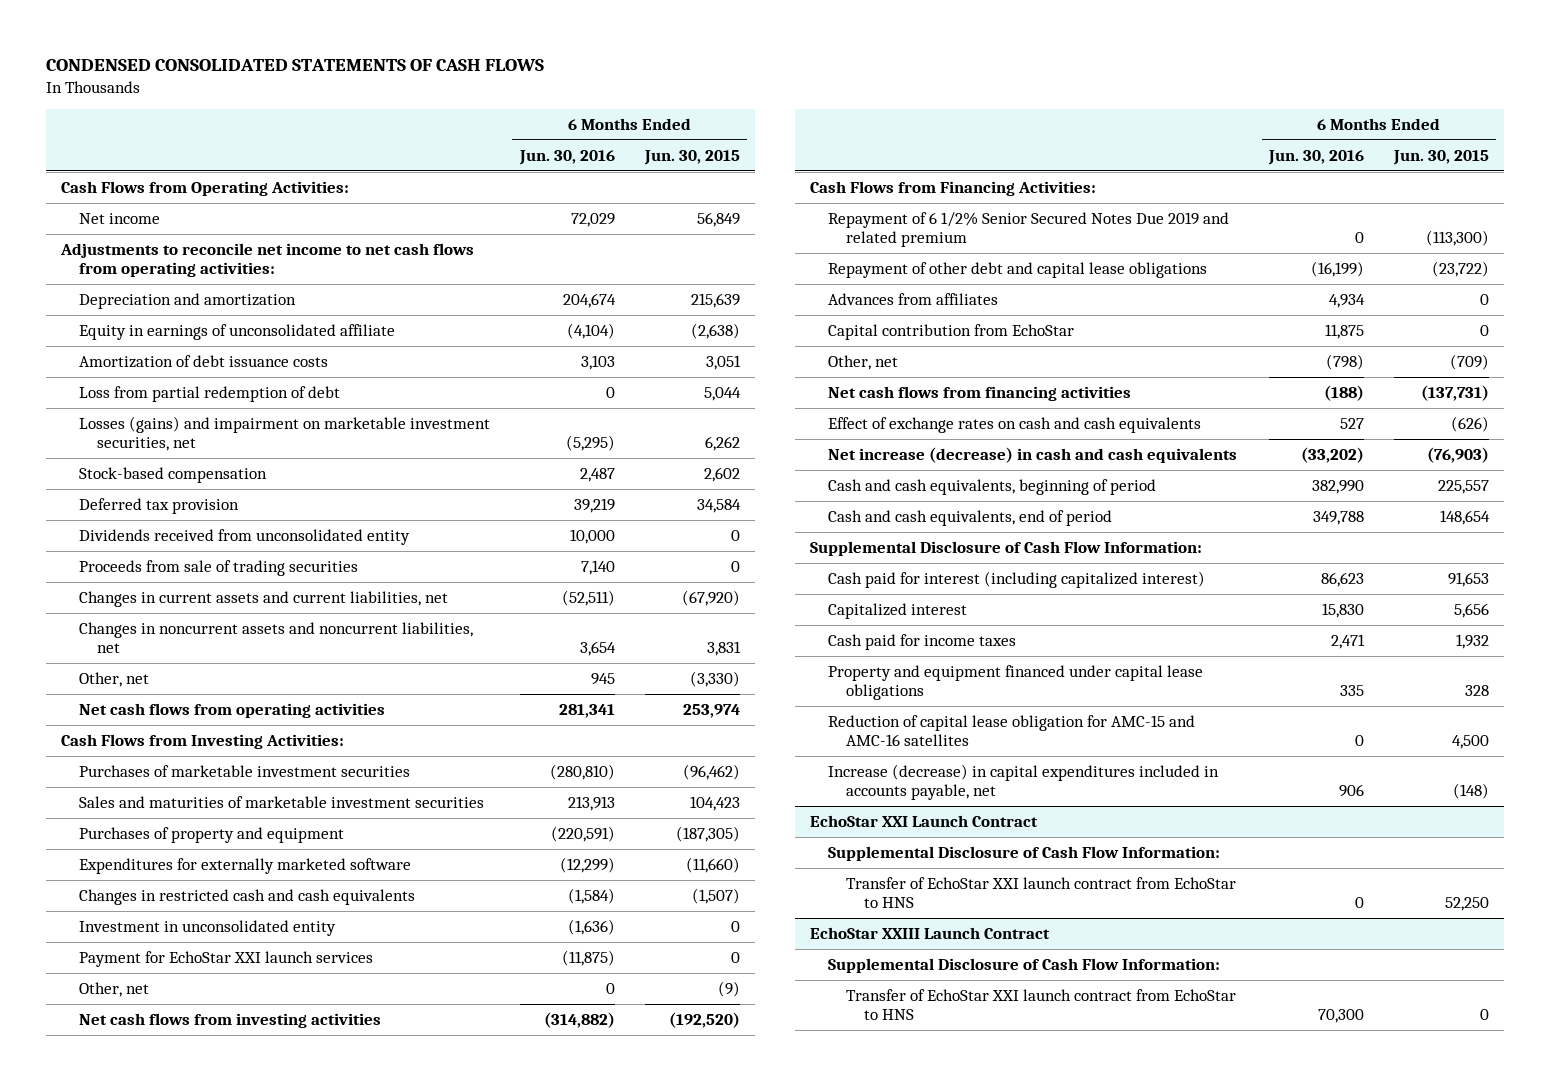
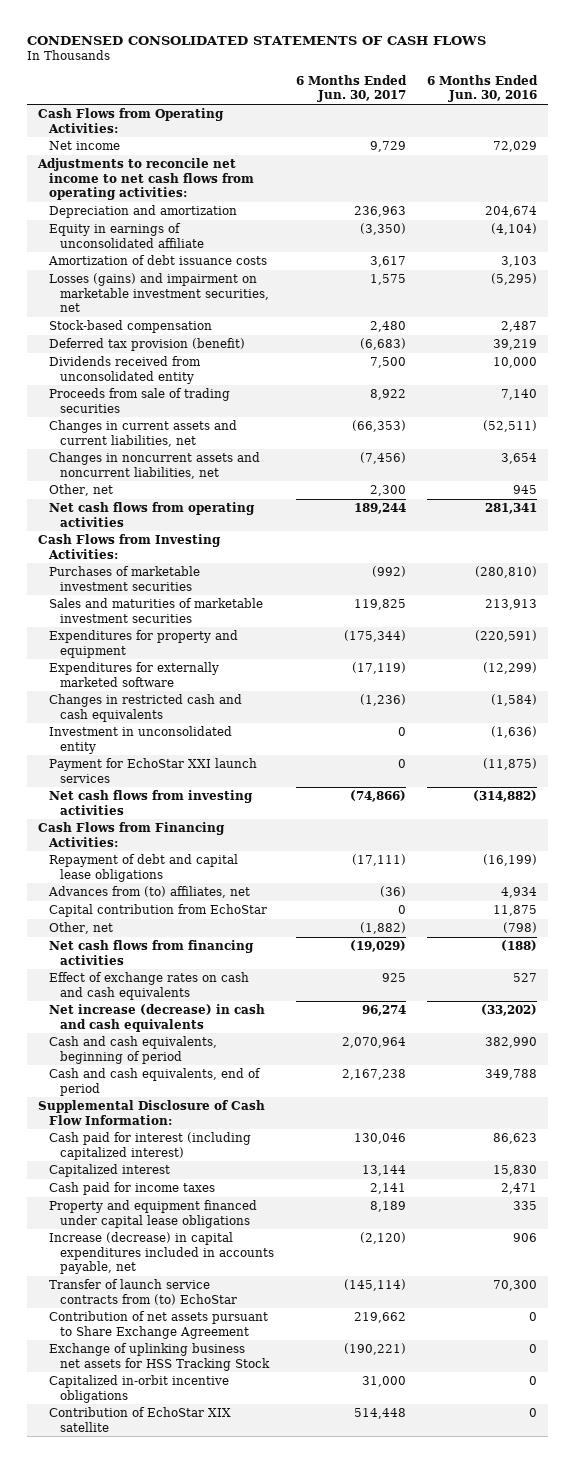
- | 6 Months Ended Jun. 30, 2016 | 6 Months Ended Jun. 30, 2015
+ | 6 Months Ended Jun. 30, 2017 | 6 Months Ended Jun. 30, 2016
- Loss from partial redemption of debt | 0 | 5,044
- Deferred tax provision | 39,219 | 34,584
+ Deferred tax provision (benefit) | (6,683) | 39,219
- Purchases of property and equipment | (220,591) | (187,305)
+ Expenditures for property and equipment | (175,344) | (220,591)
- Other, net | 0 | (9)
- Repayment of 6 1/2% Senior Secured Notes Due 2019 and related premium | 0 | (113,300)
- Repayment of other debt and capital lease obligations | (16,199) | (23,722)
- Advances from affiliates | 4,934 | 0
+ Repayment of debt and capital lease obligations | (17,111) | (16,199)
+ Advances from (to) affiliates, net | (36) | 4,934
- Reduction of capital lease obligation for AMC-15 and AMC-16 satellites | 0 | 4,500
- EchoStar XXI Launch Contract
- Supplemental Disclosure of Cash Flow Information:
- Transfer of EchoStar XXI launch contract from EchoStar to HNS | 0 | 52,250
- EchoStar XXIII Launch Contract
- Supplemental Disclosure of Cash Flow Information:
- Transfer of EchoStar XXI launch contract from EchoStar to HNS | 70,300 | 0
+ Transfer of launch service contracts from (to) EchoStar | (145,114) | 70,300
+ Contribution of net assets pursuant to Share Exchange Agreement | 219,662 | 0
+ Exchange of uplinking business net assets for HSS Tracking Stock | (190,221) | 0
+ Capitalized in-orbit incentive obligations | 31,000 | 0
+ Contribution of EchoStar XIX satellite | 514,448 | 0

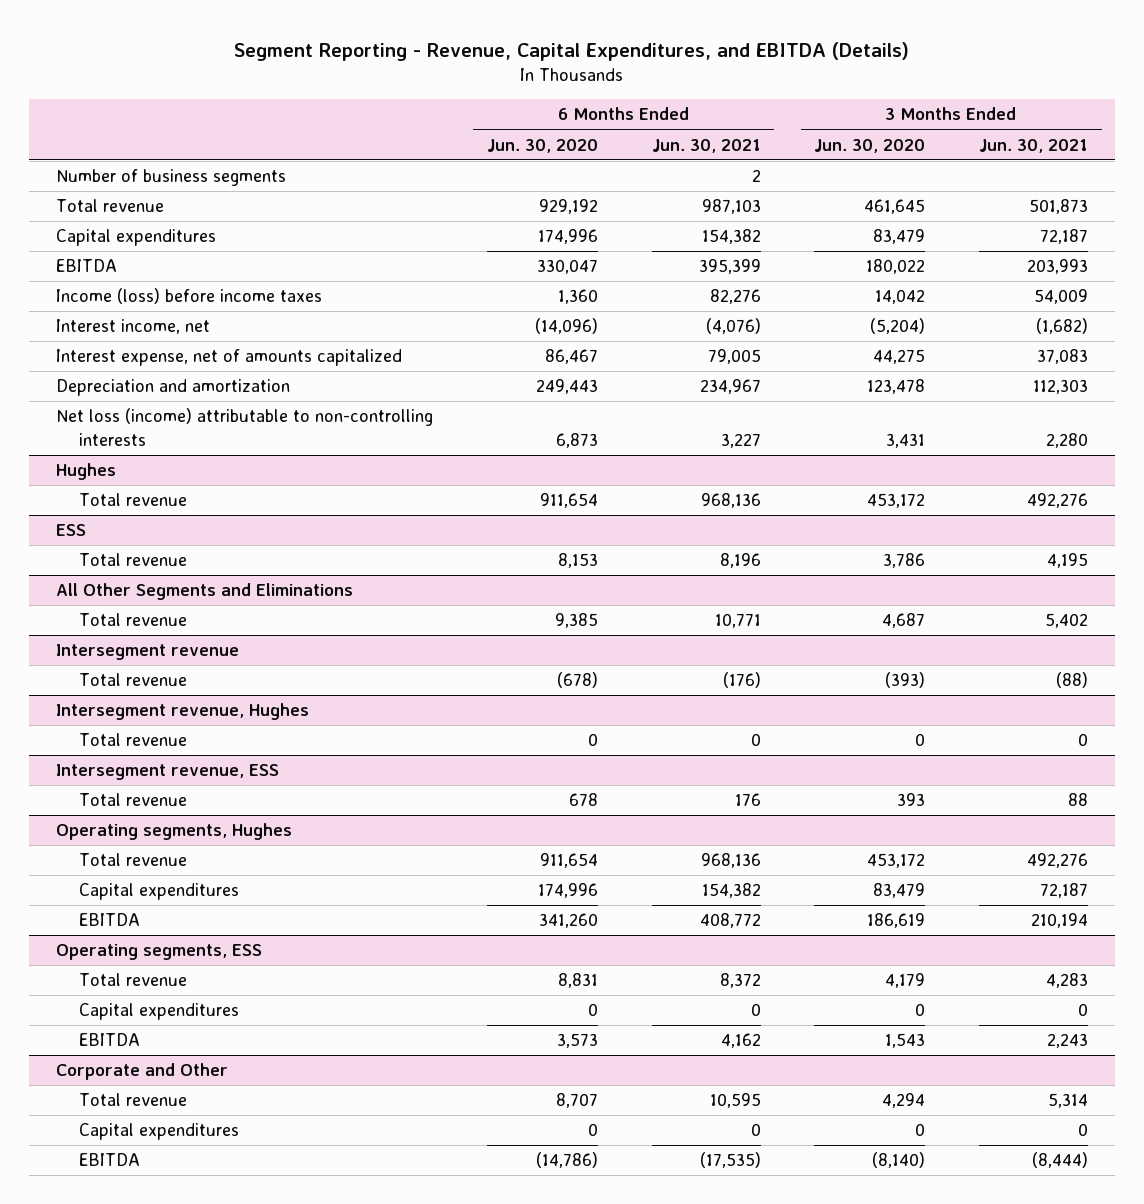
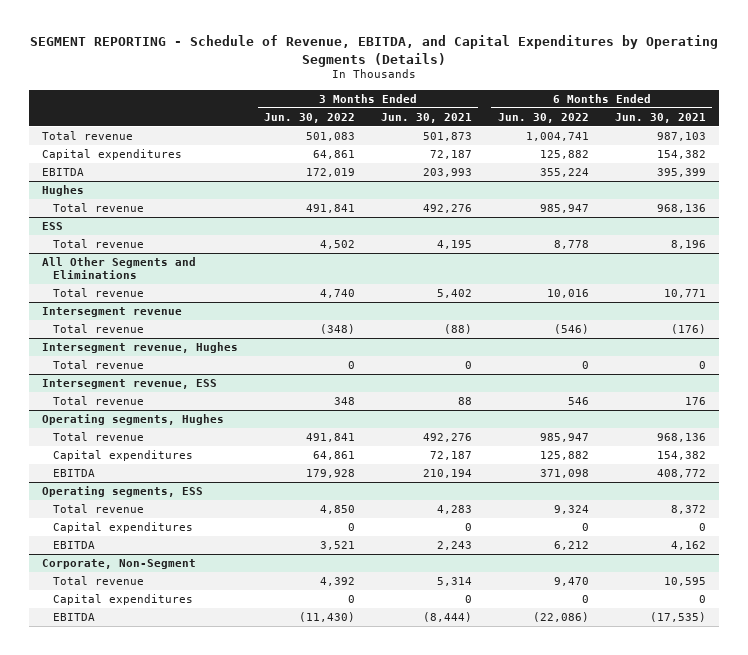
- Segment Reporting - Revenue, Capital Expenditures, and EBITDA (Details)
+ SEGMENT REPORTING - Schedule of Revenue, EBITDA, and Capital Expenditures by Operating Segments (Details)
- | 6 Months Ended Jun. 30, 2020 | 6 Months Ended Jun. 30, 2021 | 3 Months Ended Jun. 30, 2020 | 3 Months Ended Jun. 30, 2021
+ | 3 Months Ended Jun. 30, 2022 | 3 Months Ended Jun. 30, 2021 | 6 Months Ended Jun. 30, 2022 | 6 Months Ended Jun. 30, 2021
- Number of business segments | | 2 | |
- Income (loss) before income taxes | 1,360 | 82,276 | 14,042 | 54,009
- Interest income, net | (14,096) | (4,076) | (5,204) | (1,682)
- Interest expense, net of amounts capitalized | 86,467 | 79,005 | 44,275 | 37,083
- Depreciation and amortization | 249,443 | 234,967 | 123,478 | 112,303
- Net loss (income) attributable to non-controlling interests | 6,873 | 3,227 | 3,431 | 2,280
- Corporate and Other
+ Corporate, Non-Segment

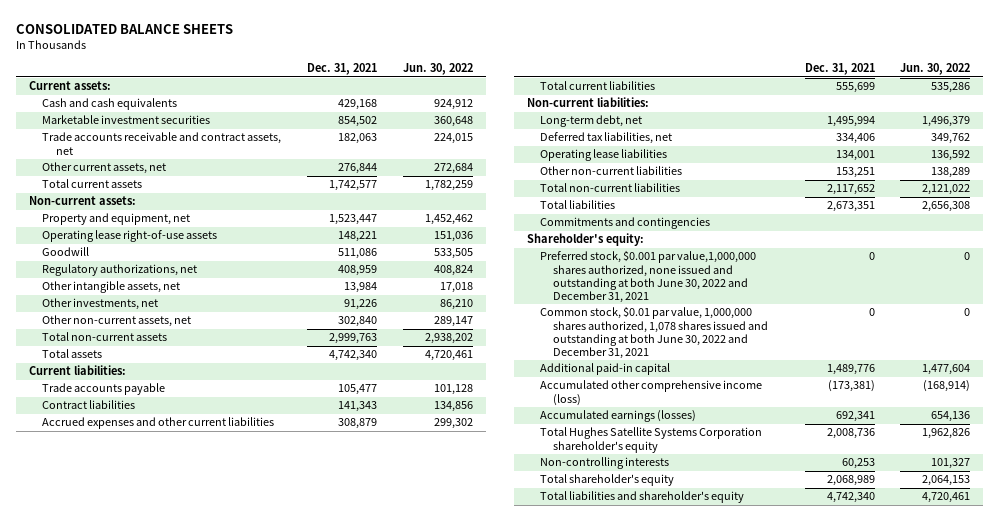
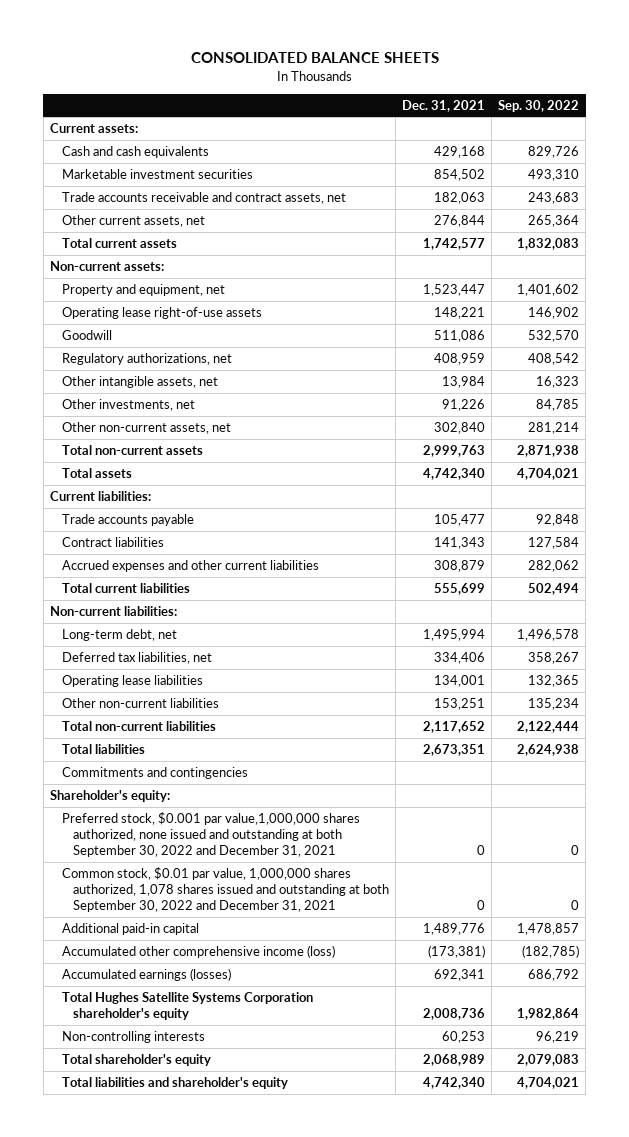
- | Dec. 31, 2021 | Jun. 30, 2022
+ | Dec. 31, 2021 | Sep. 30, 2022
- Preferred stock, $0.001 par value,1,000,000 shares authorized, none issued and outstanding at both June 30, 2022 and December 31, 2021 | 0 | 0
- Common stock, $0.01 par value, 1,000,000 shares authorized, 1,078 shares issued and outstanding at both June 30, 2022 and December 31, 2021 | 0 | 0
+ Preferred stock, $0.001 par value,1,000,000 shares authorized, none issued and outstanding at both September 30, 2022 and December 31, 2021 | 0 | 0
+ Common stock, $0.01 par value, 1,000,000 shares authorized, 1,078 shares issued and outstanding at both September 30, 2022 and December 31, 2021 | 0 | 0

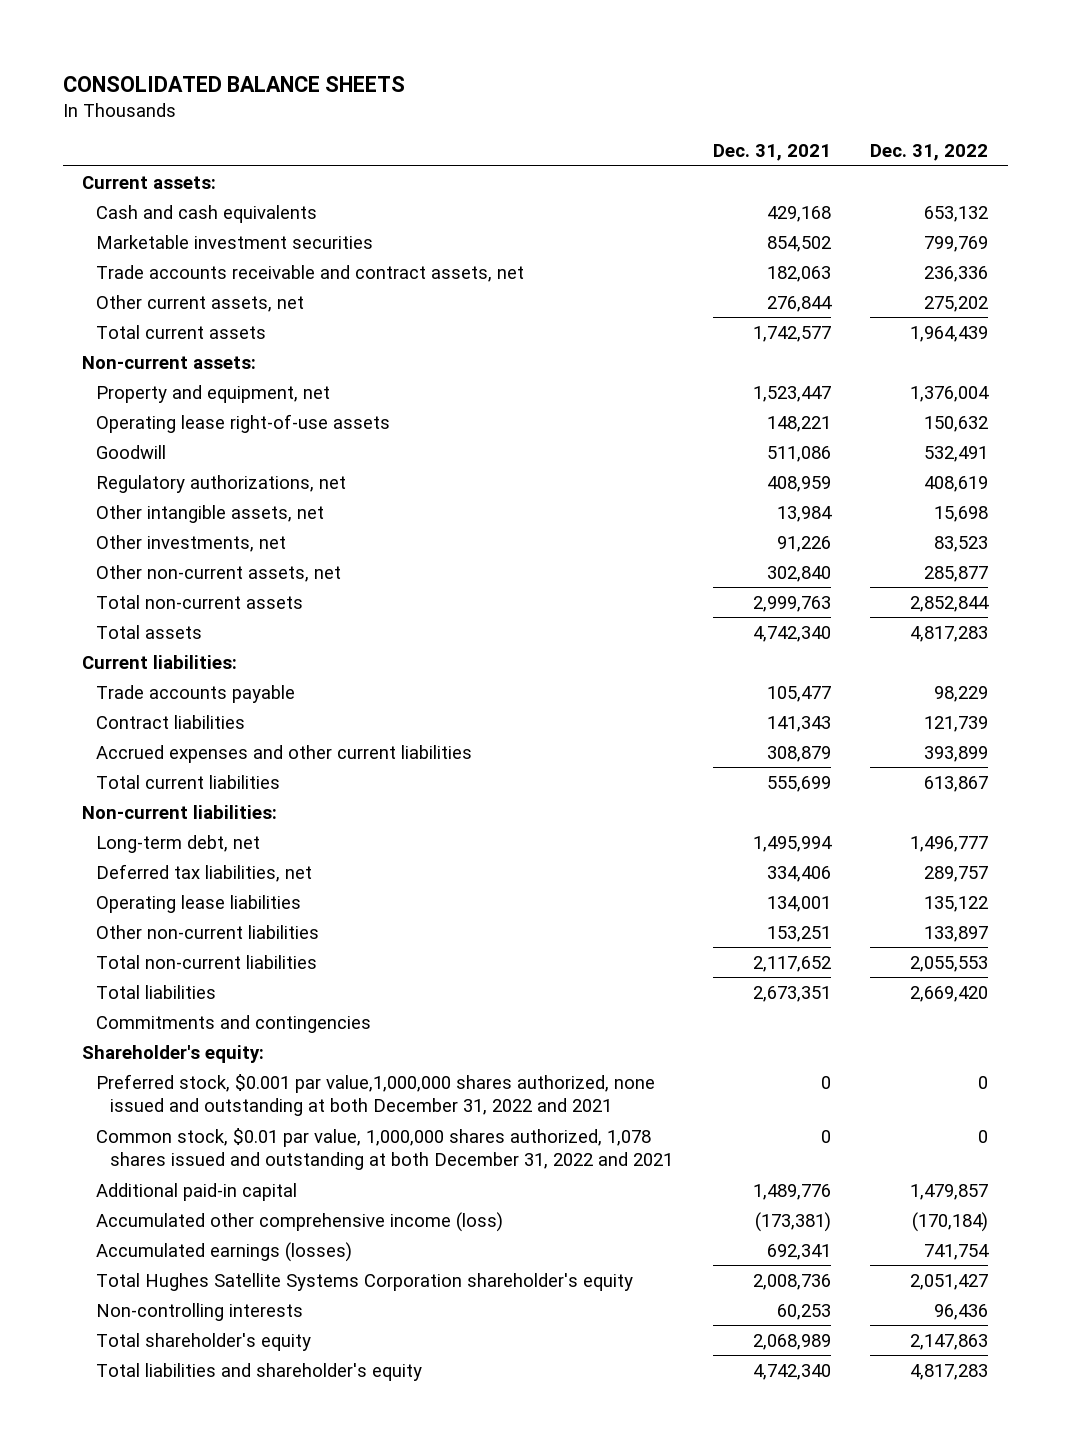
- | Dec. 31, 2021 | Sep. 30, 2022
+ | Dec. 31, 2021 | Dec. 31, 2022
- Preferred stock, $0.001 par value,1,000,000 shares authorized, none issued and outstanding at both September 30, 2022 and December 31, 2021 | 0 | 0
- Common stock, $0.01 par value, 1,000,000 shares authorized, 1,078 shares issued and outstanding at both September 30, 2022 and December 31, 2021 | 0 | 0
+ Preferred stock, $0.001 par value,1,000,000 shares authorized, none issued and outstanding at both December 31, 2022 and 2021 | 0 | 0
+ Common stock, $0.01 par value, 1,000,000 shares authorized, 1,078 shares issued and outstanding at both December 31, 2022 and 2021 | 0 | 0

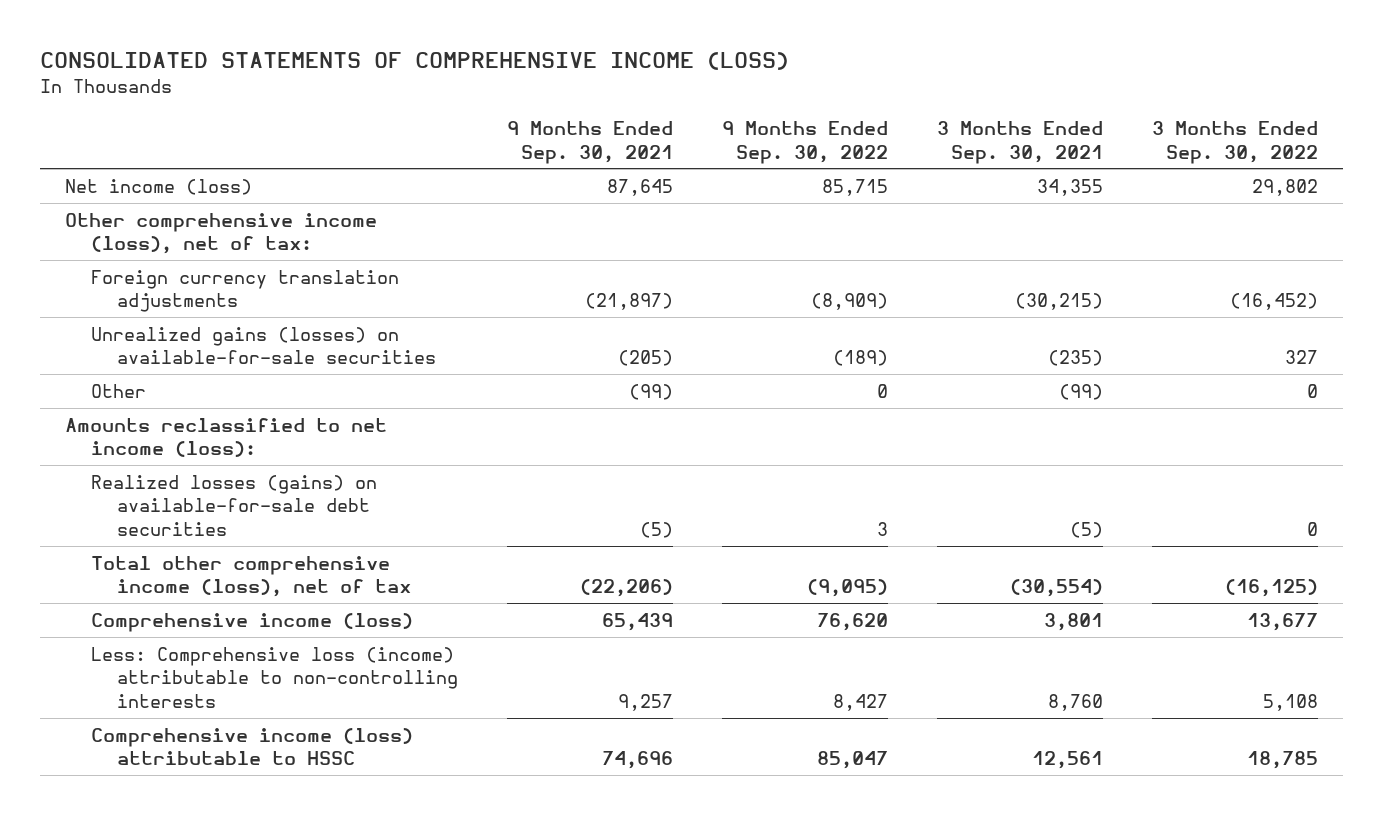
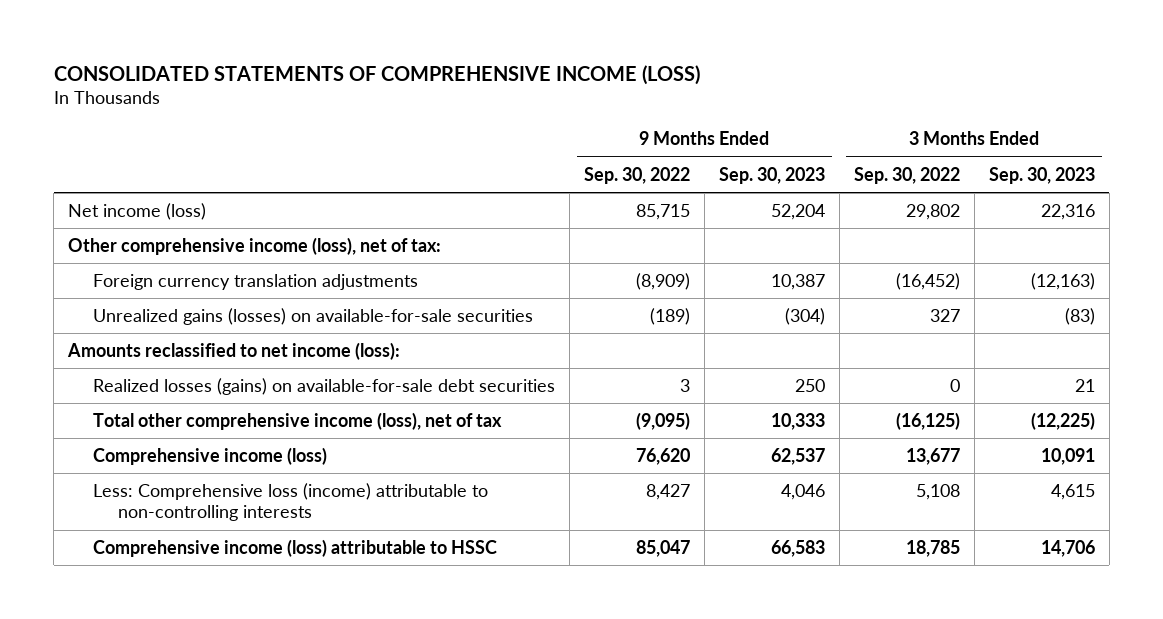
- | 9 Months Ended Sep. 30, 2021 | 9 Months Ended Sep. 30, 2022 | 3 Months Ended Sep. 30, 2021 | 3 Months Ended Sep. 30, 2022
+ | 9 Months Ended Sep. 30, 2022 | 9 Months Ended Sep. 30, 2023 | 3 Months Ended Sep. 30, 2022 | 3 Months Ended Sep. 30, 2023
- Other | (99) | 0 | (99) | 0

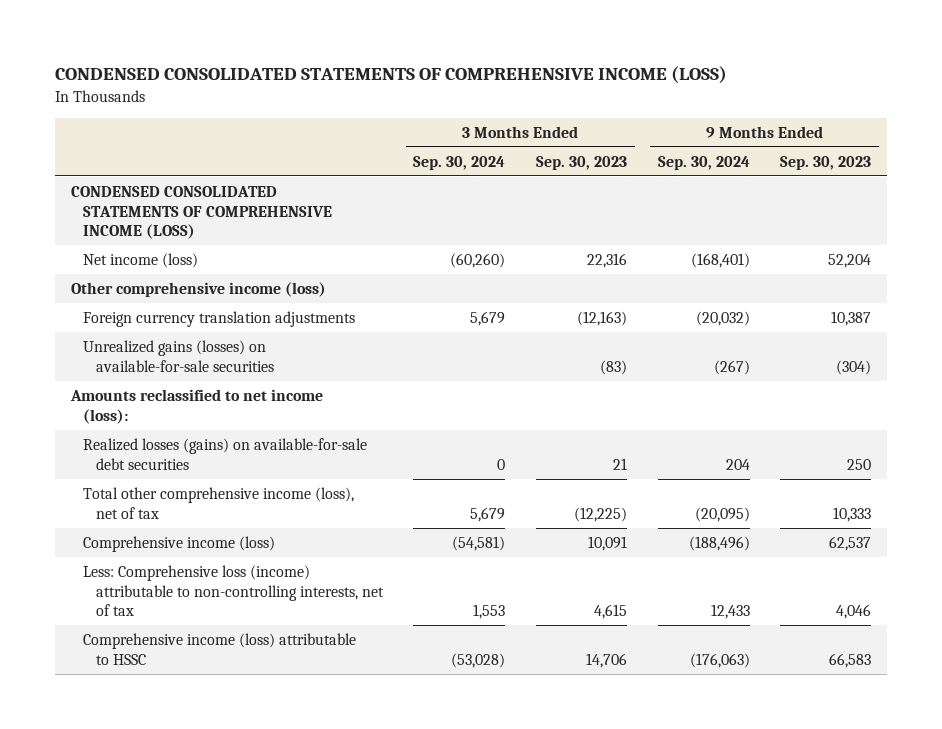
- CONSOLIDATED STATEMENTS OF COMPREHENSIVE INCOME (LOSS)
+ CONDENSED CONSOLIDATED STATEMENTS OF COMPREHENSIVE INCOME (LOSS)
- | 9 Months Ended Sep. 30, 2022 | 9 Months Ended Sep. 30, 2023 | 3 Months Ended Sep. 30, 2022 | 3 Months Ended Sep. 30, 2023
+ | 3 Months Ended Sep. 30, 2024 | 3 Months Ended Sep. 30, 2023 | 9 Months Ended Sep. 30, 2024 | 9 Months Ended Sep. 30, 2023
+ CONDENSED CONSOLIDATED STATEMENTS OF COMPREHENSIVE INCOME (LOSS)
- Other comprehensive income (loss), net of tax:
+ Other comprehensive income (loss)
- Less: Comprehensive loss (income) attributable to non-controlling interests | 8,427 | 4,046 | 5,108 | 4,615
+ Less: Comprehensive loss (income) attributable to non-controlling interests, net of tax | 1,553 | 4,615 | 12,433 | 4,046

